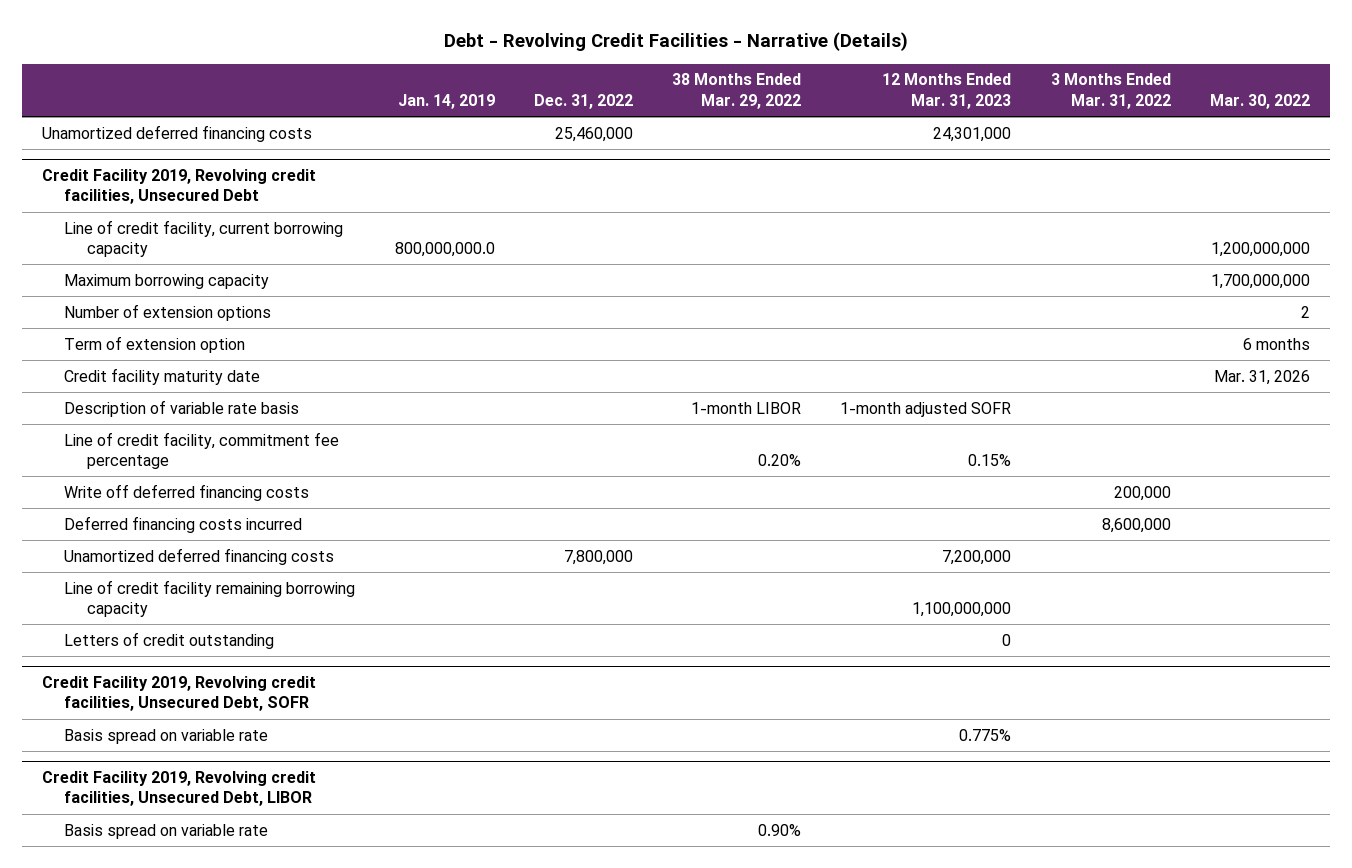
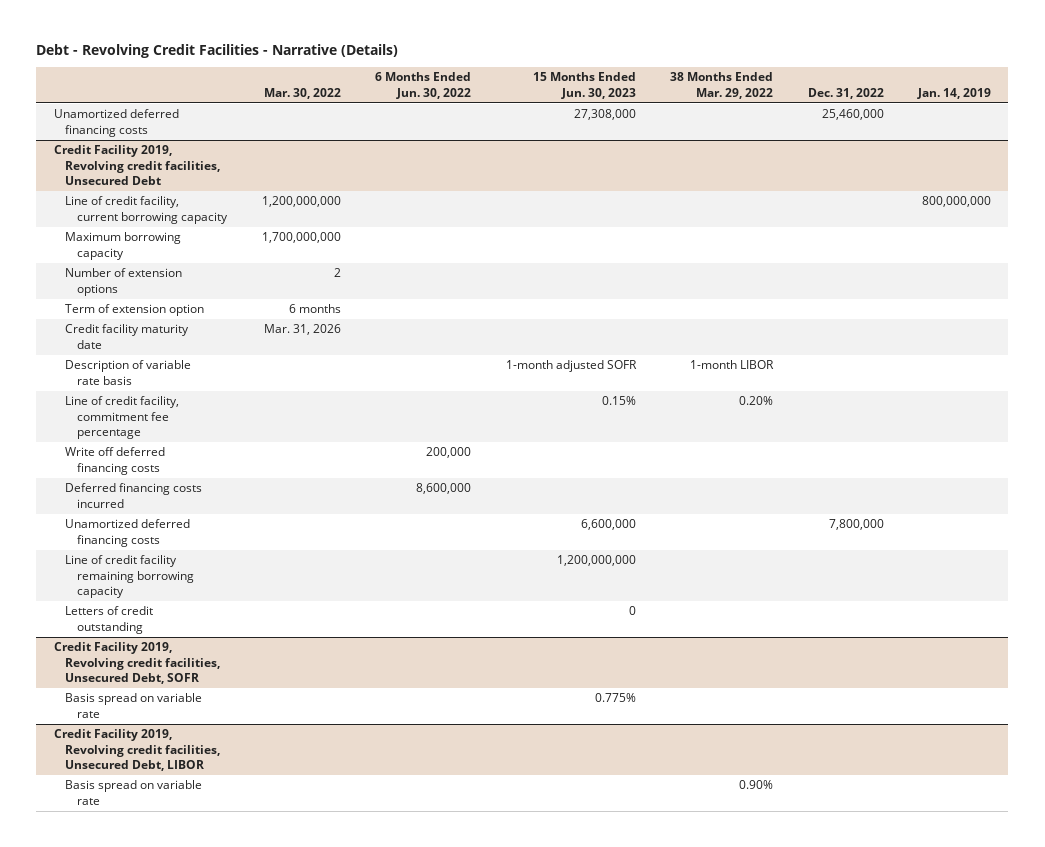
- | Jan. 14, 2019 | Dec. 31, 2022 | 38 Months Ended Mar. 29, 2022 | 12 Months Ended Mar. 31, 2023 | 3 Months Ended Mar. 31, 2022 | Mar. 30, 2022
+ | Mar. 30, 2022 | 6 Months Ended Jun. 30, 2022 | 15 Months Ended Jun. 30, 2023 | 38 Months Ended Mar. 29, 2022 | Dec. 31, 2022 | Jan. 14, 2019
@ Credit Facility 2019, Revolving credit facilities, Unsecured Debt
- Line of credit facility, current borrowing capacity | 800,000,000.0 | | | | | 1,200,000,000
+ Line of credit facility, current borrowing capacity | 1,200,000,000 | | | | | 800,000,000

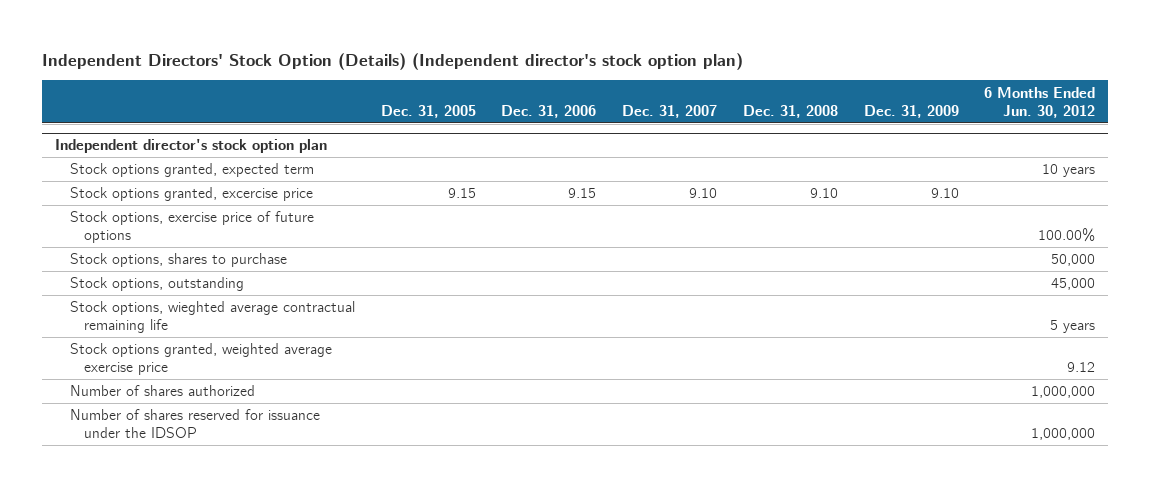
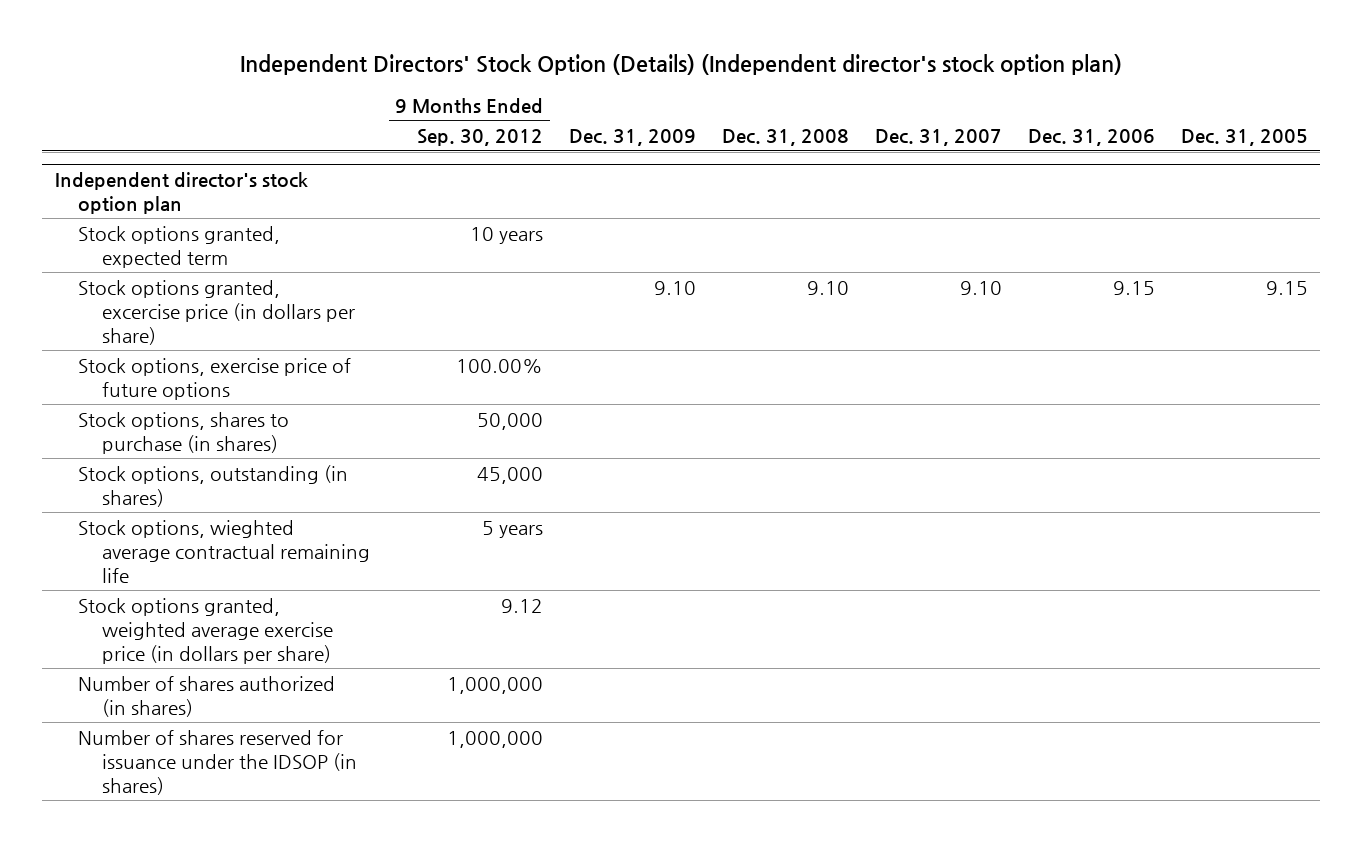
- | Dec. 31, 2005 | Dec. 31, 2006 | Dec. 31, 2007 | Dec. 31, 2008 | Dec. 31, 2009 | 6 Months Ended Jun. 30, 2012
+ | 9 Months Ended Sep. 30, 2012 | Dec. 31, 2009 | Dec. 31, 2008 | Dec. 31, 2007 | Dec. 31, 2006 | Dec. 31, 2005
@ Independent director's stock option plan
- Stock options granted, excercise price | 9.15 | 9.15 | 9.10 | 9.10 | 9.10 |
+ Stock options granted, excercise price (in dollars per share) | | 9.10 | 9.10 | 9.10 | 9.15 | 9.15
- Stock options, shares to purchase | | | | | | 50,000
- Stock options, outstanding | | | | | | 45,000
+ Stock options, shares to purchase (in shares) | 50,000 | | | | |
+ Stock options, outstanding (in shares) | 45,000 | | | | |
- Stock options granted, weighted average exercise price | | | | | | 9.12
- Number of shares authorized | | | | | | 1,000,000
- Number of shares reserved for issuance under the IDSOP | | | | | | 1,000,000
+ Stock options granted, weighted average exercise price (in dollars per share) | 9.12 | | | | |
+ Number of shares authorized (in shares) | 1,000,000 | | | | |
+ Number of shares reserved for issuance under the IDSOP (in shares) | 1,000,000 | | | | |

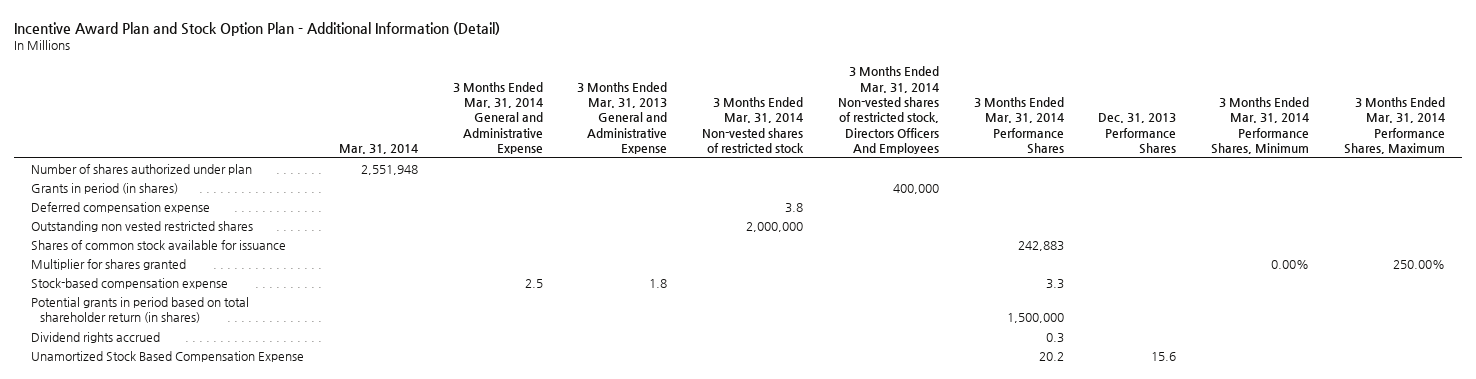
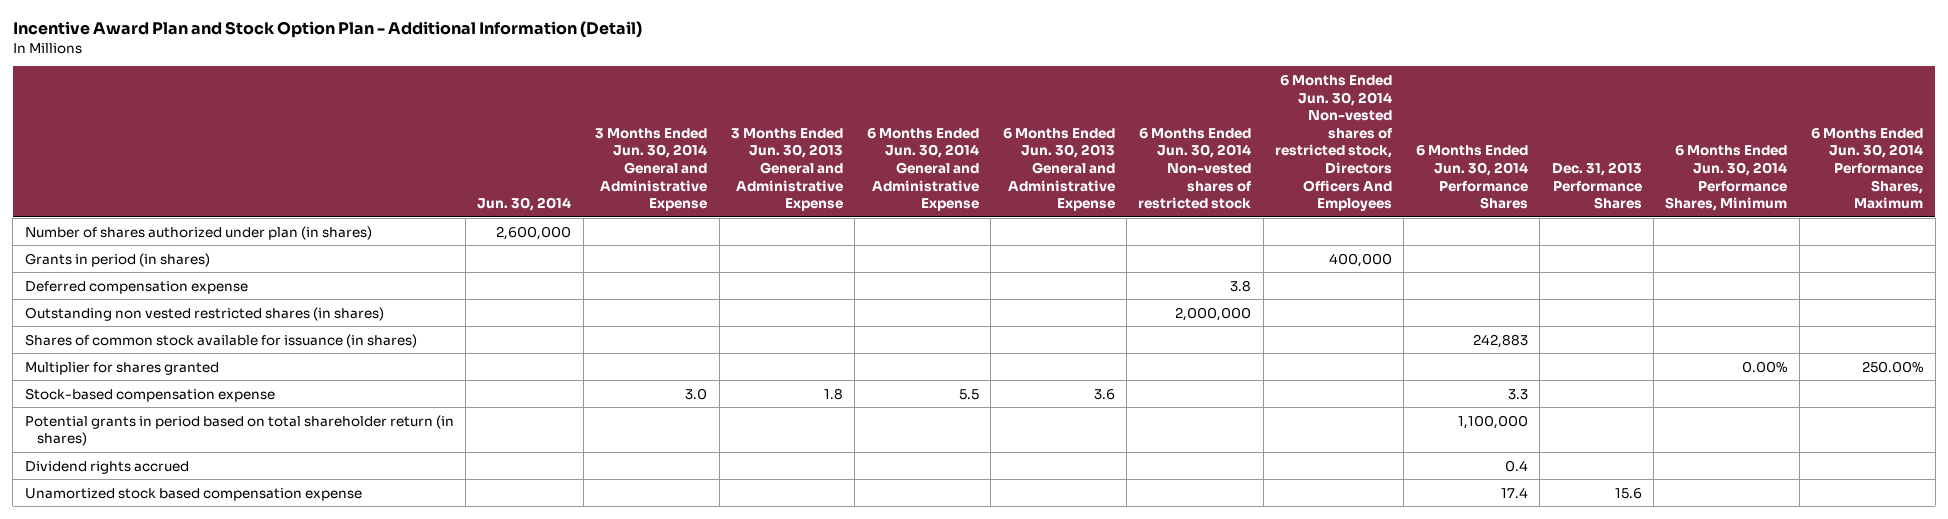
- | Mar. 31, 2014 | 3 Months Ended Mar. 31, 2014 General and Administrative Expense | 3 Months Ended Mar. 31, 2013 General and Administrative Expense | 3 Months Ended Mar. 31, 2014 Non-vested shares of restricted stock | 3 Months Ended Mar. 31, 2014 Non-vested shares of restricted stock, Directors Officers And Employees | 3 Months Ended Mar. 31, 2014 Performance Shares | Dec. 31, 2013 Performance Shares | 3 Months Ended Mar. 31, 2014 Performance Shares, Minimum | 3 Months Ended Mar. 31, 2014 Performance Shares, Maximum
+ | Jun. 30, 2014 | 3 Months Ended Jun. 30, 2014 General and Administrative Expense | 3 Months Ended Jun. 30, 2013 General and Administrative Expense | 6 Months Ended Jun. 30, 2014 General and Administrative Expense | 6 Months Ended Jun. 30, 2013 General and Administrative Expense | 6 Months Ended Jun. 30, 2014 Non-vested shares of restricted stock | 6 Months Ended Jun. 30, 2014 Non-vested shares of restricted stock, Directors Officers And Employees | 6 Months Ended Jun. 30, 2014 Performance Shares | Dec. 31, 2013 Performance Shares | 6 Months Ended Jun. 30, 2014 Performance Shares, Minimum | 6 Months Ended Jun. 30, 2014 Performance Shares, Maximum
- Number of shares authorized under plan | 2,551,948 | | | | | | | |
+ Number of shares authorized under plan (in shares) | 2,600,000 | | | | | | | | | |
- Outstanding non vested restricted shares | | | | 2,000,000 | | | | |
- Shares of common stock available for issuance | | | | | | 242,883 | | |
+ Outstanding non vested restricted shares (in shares) | | | | | | 2,000,000 | | | | |
+ Shares of common stock available for issuance (in shares) | | | | | | | | 242,883 | | |
- Unamortized Stock Based Compensation Expense | | | | | | 20.2 | 15.6 | |
+ Unamortized stock based compensation expense | | | | | | | | 17.4 | 15.6 | |

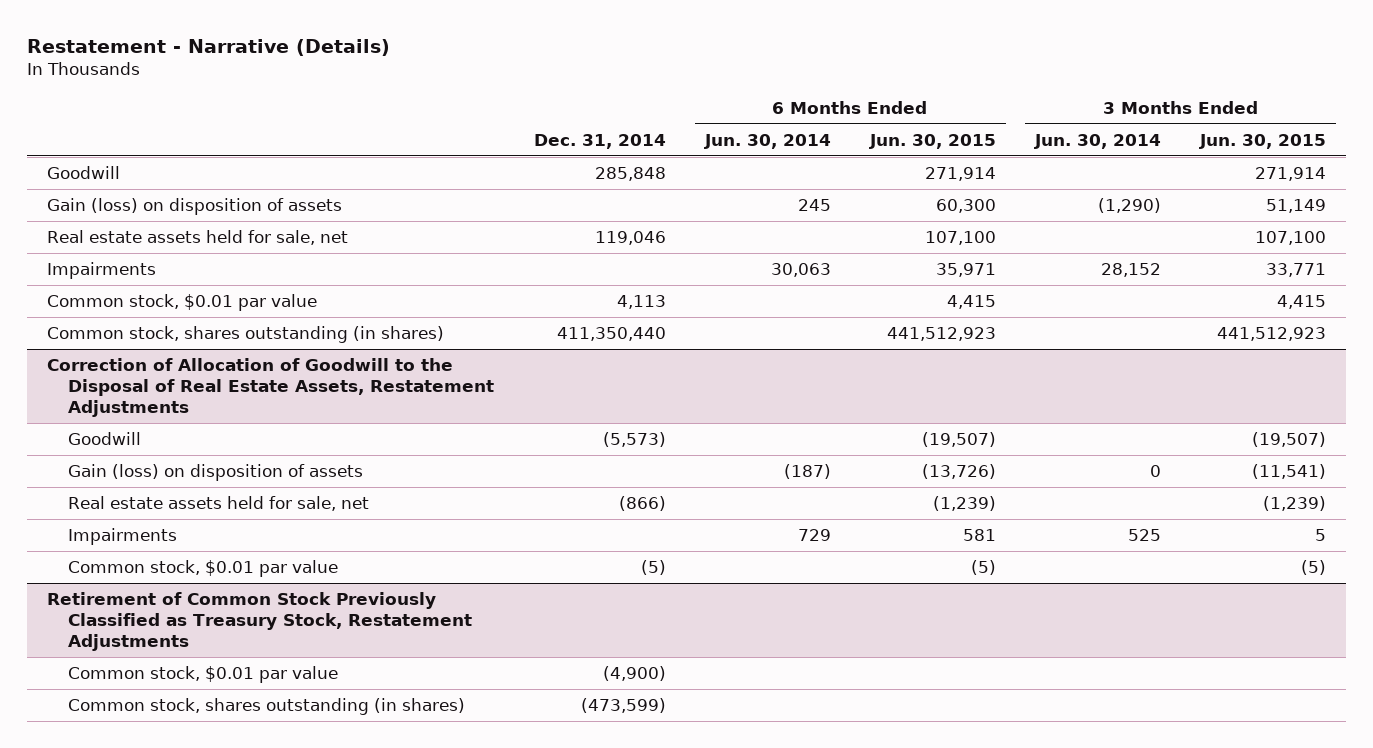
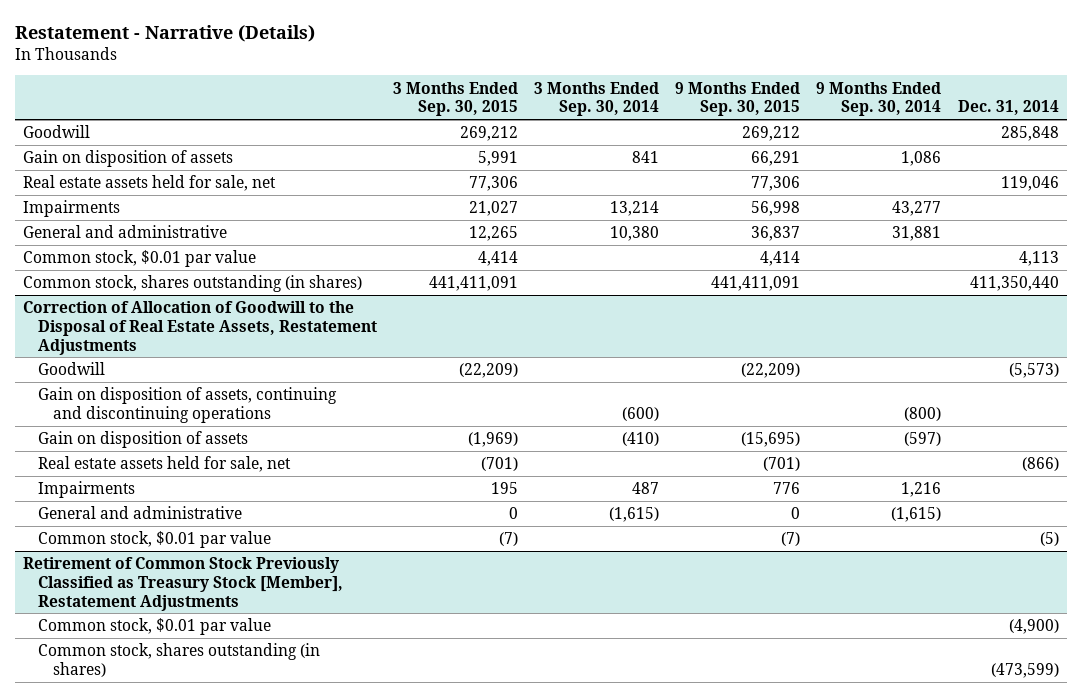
- | Dec. 31, 2014 | 6 Months Ended Jun. 30, 2014 | 6 Months Ended Jun. 30, 2015 | 3 Months Ended Jun. 30, 2014 | 3 Months Ended Jun. 30, 2015
+ | 3 Months Ended Sep. 30, 2015 | 3 Months Ended Sep. 30, 2014 | 9 Months Ended Sep. 30, 2015 | 9 Months Ended Sep. 30, 2014 | Dec. 31, 2014
- Gain (loss) on disposition of assets | | 245 | 60,300 | (1,290) | 51,149
+ Gain on disposition of assets | 5,991 | 841 | 66,291 | 1,086 |
+ General and administrative | 12,265 | 10,380 | 36,837 | 31,881 |
@ Correction of Allocation of Goodwill to the Disposal of Real Estate Assets, Restatement Adjustments
- Gain (loss) on disposition of assets | | (187) | (13,726) | 0 | (11,541)
+ Gain on disposition of assets, continuing and discontinuing operations | | (600) | | (800) |
+ Gain on disposition of assets | (1,969) | (410) | (15,695) | (597) |
+ General and administrative | 0 | (1,615) | 0 | (1,615) |
- Retirement of Common Stock Previously Classified as Treasury Stock, Restatement Adjustments
+ Retirement of Common Stock Previously Classified as Treasury Stock [Member], Restatement Adjustments

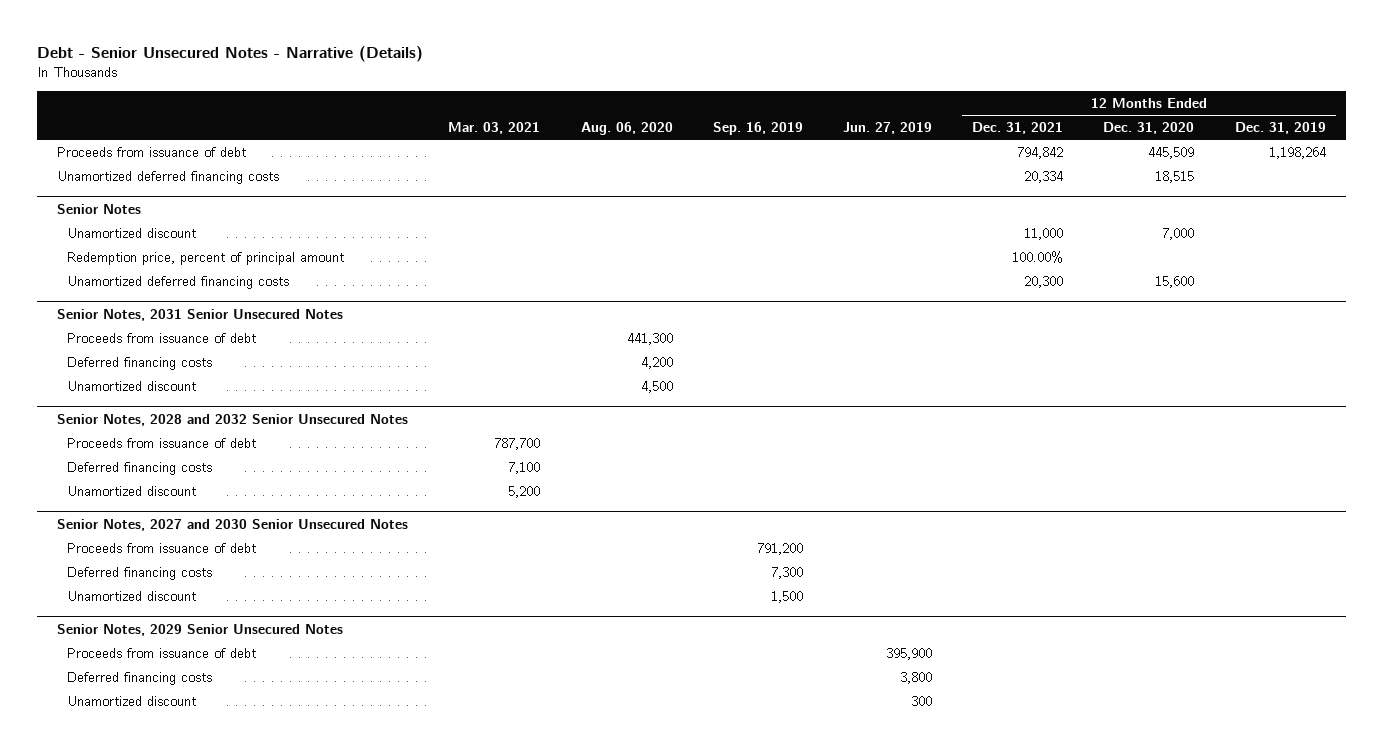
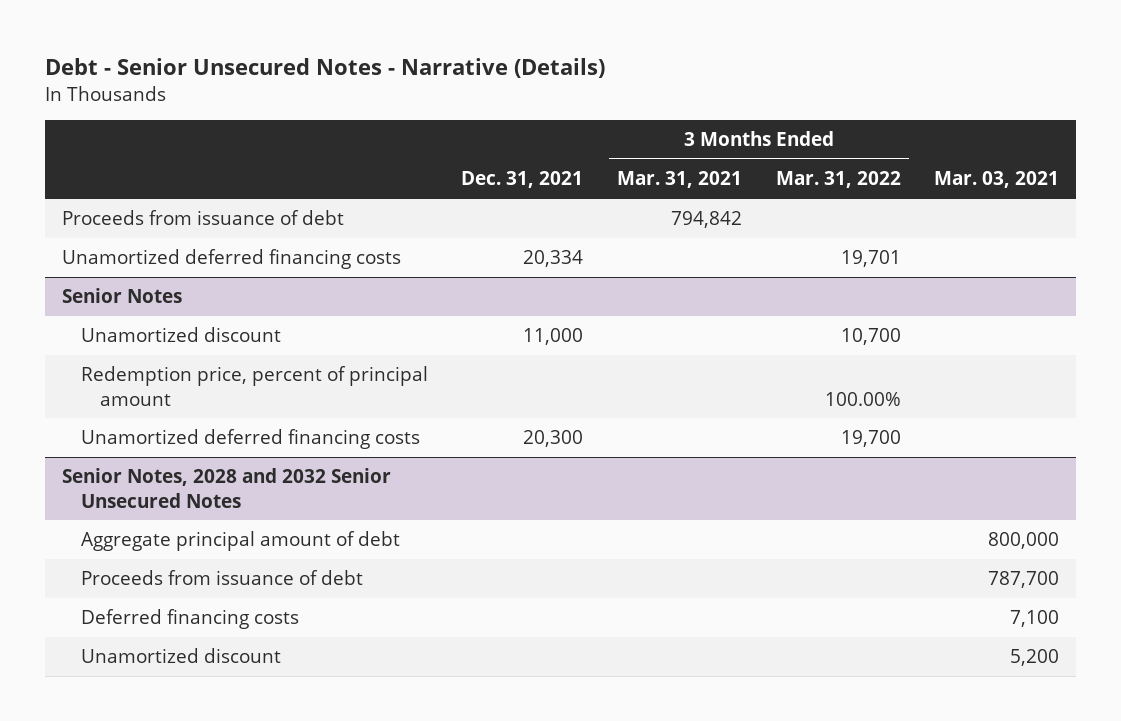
- | Mar. 03, 2021 | Aug. 06, 2020 | Sep. 16, 2019 | Jun. 27, 2019 | 12 Months Ended Dec. 31, 2021 | 12 Months Ended Dec. 31, 2020 | 12 Months Ended Dec. 31, 2019
+ | Dec. 31, 2021 | 3 Months Ended Mar. 31, 2021 | 3 Months Ended Mar. 31, 2022 | Mar. 03, 2021
- Senior Notes, 2031 Senior Unsecured Notes
- Proceeds from issuance of debt | | 441,300 | | | | |
- Deferred financing costs | | 4,200 | | | | |
- Unamortized discount | | 4,500 | | | | |
@ Senior Notes, 2028 and 2032 Senior Unsecured Notes
+ Aggregate principal amount of debt | | | | 800,000
- Senior Notes, 2027 and 2030 Senior Unsecured Notes
- Proceeds from issuance of debt | | | 791,200 | | | |
- Deferred financing costs | | | 7,300 | | | |
- Unamortized discount | | | 1,500 | | | |
- Senior Notes, 2029 Senior Unsecured Notes
- Proceeds from issuance of debt | | | | 395,900 | | |
- Deferred financing costs | | | | 3,800 | | |
- Unamortized discount | | | | 300 | | |

